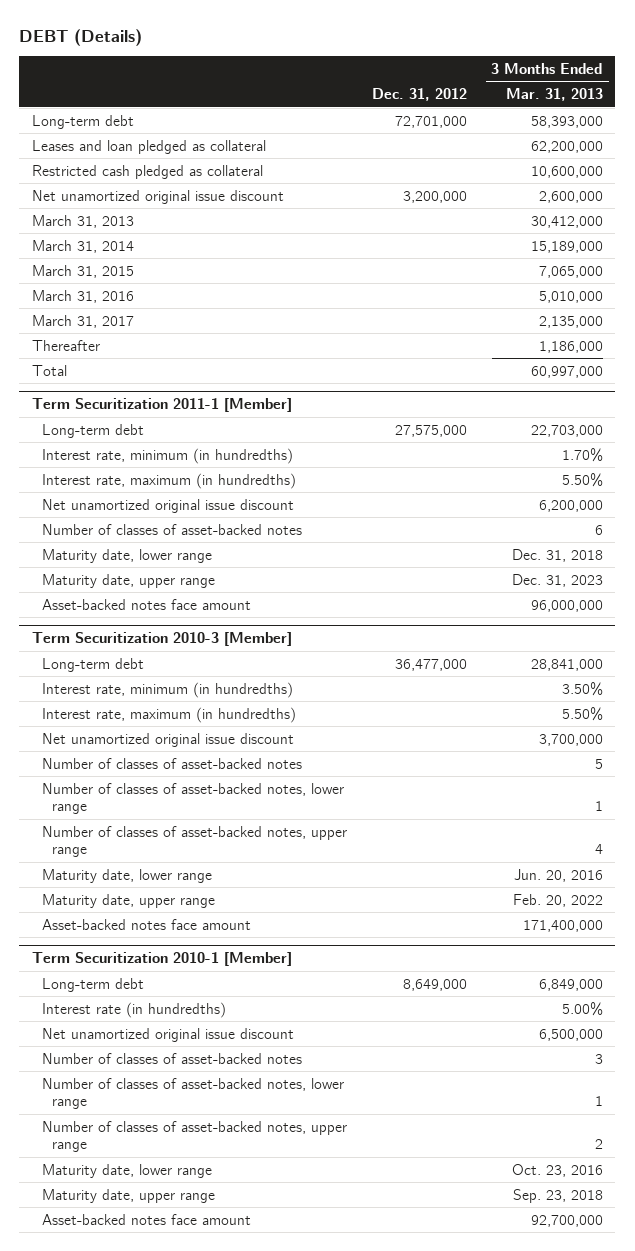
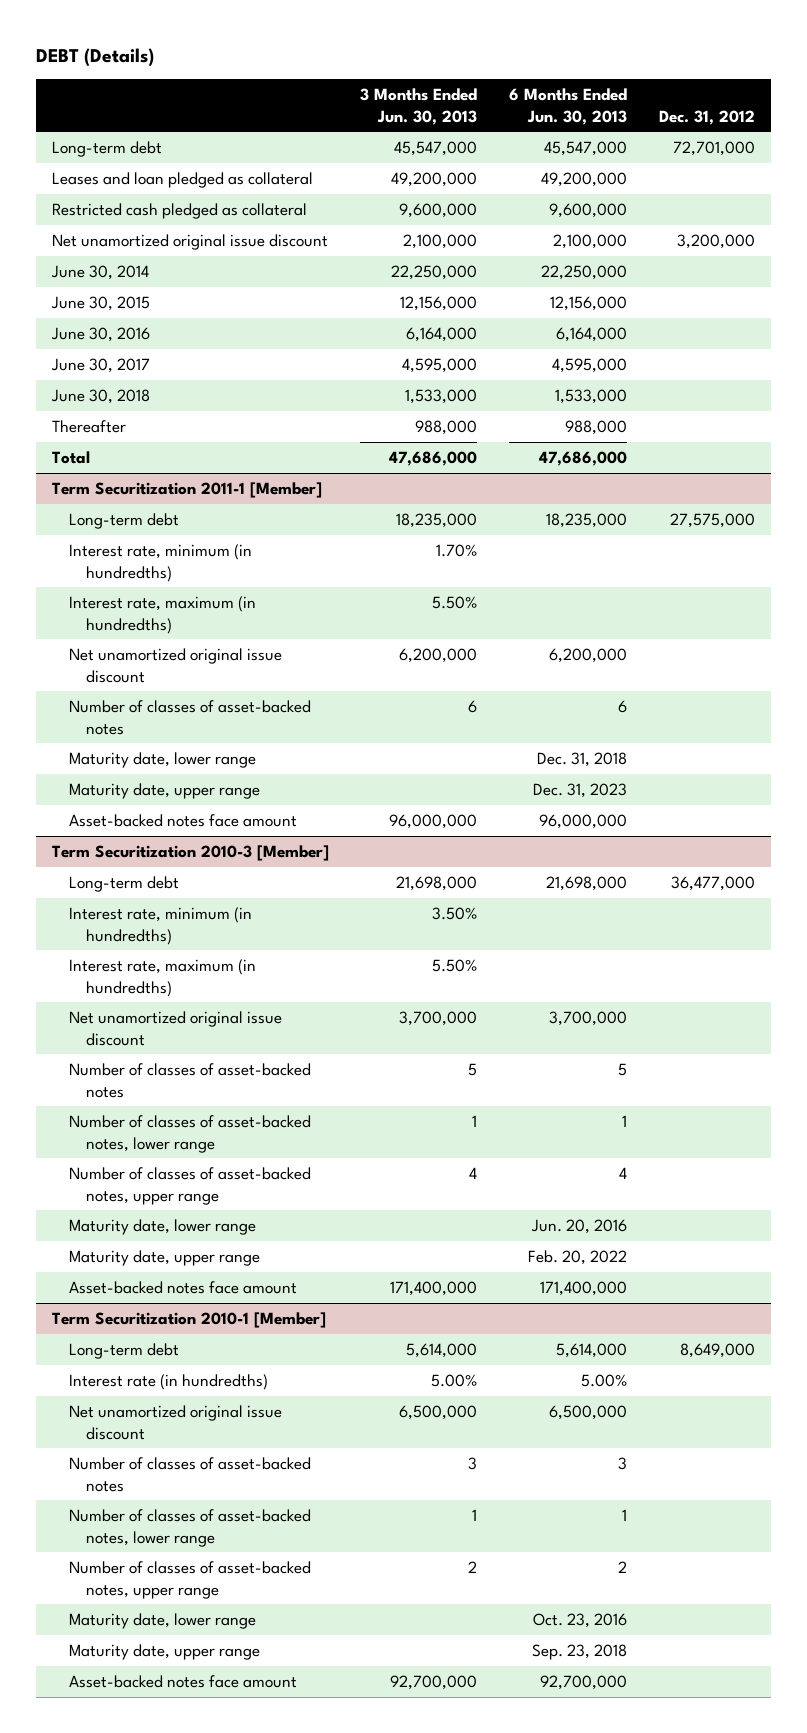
- | Dec. 31, 2012 | 3 Months Ended Mar. 31, 2013
+ | 3 Months Ended Jun. 30, 2013 | 6 Months Ended Jun. 30, 2013 | Dec. 31, 2012
- March 31, 2013 | | 30,412,000
- March 31, 2014 | | 15,189,000
- March 31, 2015 | | 7,065,000
- March 31, 2016 | | 5,010,000
- March 31, 2017 | | 2,135,000
+ June 30, 2014 | 22,250,000 | 22,250,000 |
+ June 30, 2015 | 12,156,000 | 12,156,000 |
+ June 30, 2016 | 6,164,000 | 6,164,000 |
+ June 30, 2017 | 4,595,000 | 4,595,000 |
+ June 30, 2018 | 1,533,000 | 1,533,000 |

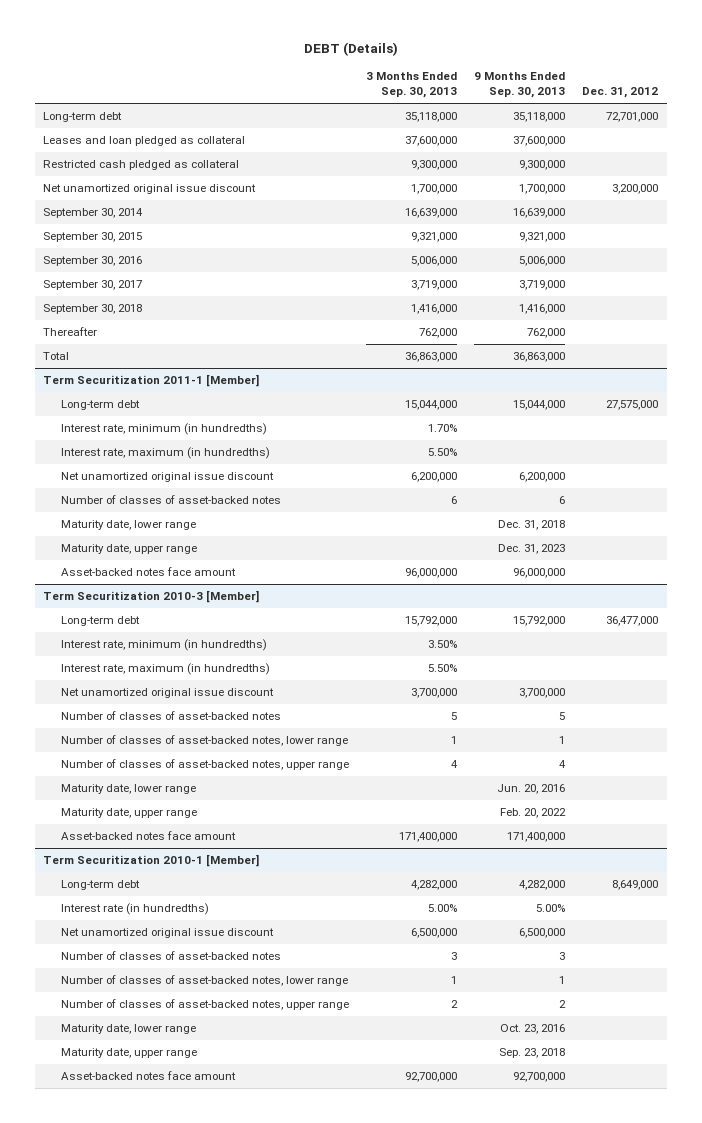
- | 3 Months Ended Jun. 30, 2013 | 6 Months Ended Jun. 30, 2013 | Dec. 31, 2012
+ | 3 Months Ended Sep. 30, 2013 | 9 Months Ended Sep. 30, 2013 | Dec. 31, 2012
- June 30, 2014 | 22,250,000 | 22,250,000 |
- June 30, 2015 | 12,156,000 | 12,156,000 |
- June 30, 2016 | 6,164,000 | 6,164,000 |
- June 30, 2017 | 4,595,000 | 4,595,000 |
- June 30, 2018 | 1,533,000 | 1,533,000 |
+ September 30, 2014 | 16,639,000 | 16,639,000 |
+ September 30, 2015 | 9,321,000 | 9,321,000 |
+ September 30, 2016 | 5,006,000 | 5,006,000 |
+ September 30, 2017 | 3,719,000 | 3,719,000 |
+ September 30, 2018 | 1,416,000 | 1,416,000 |

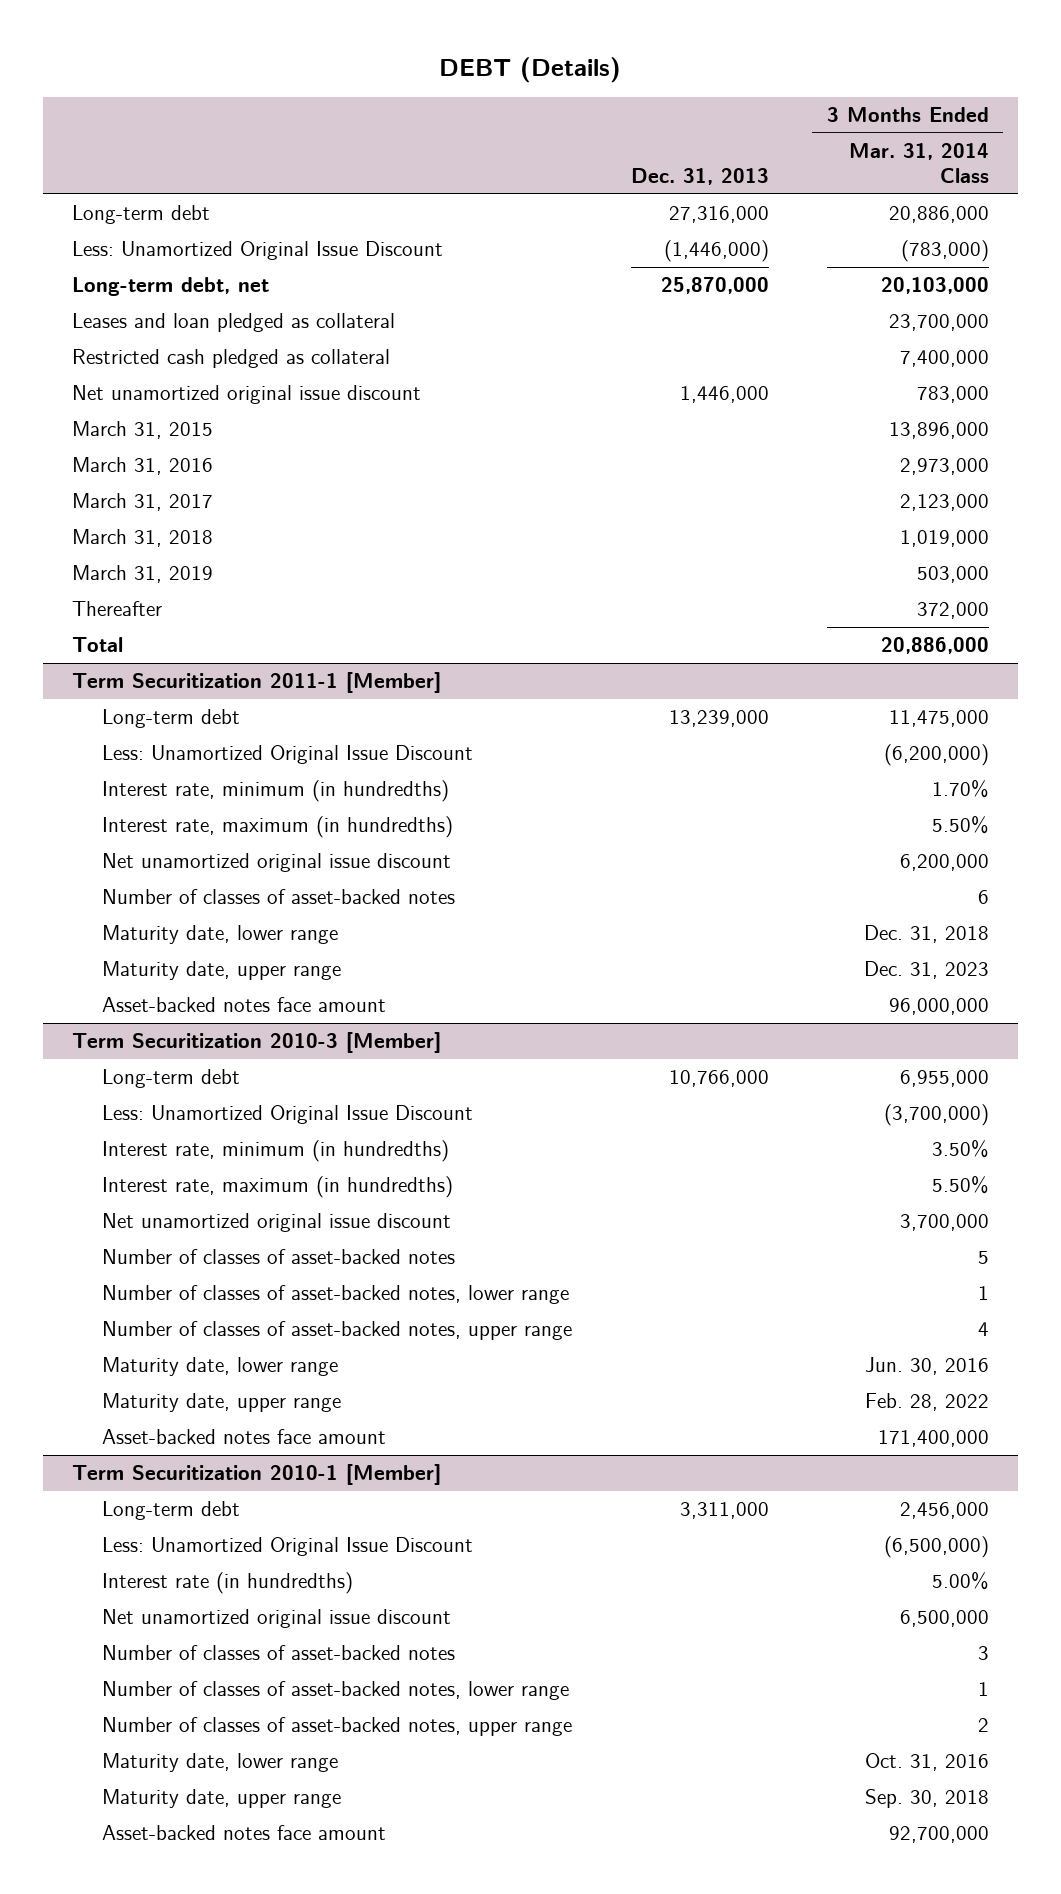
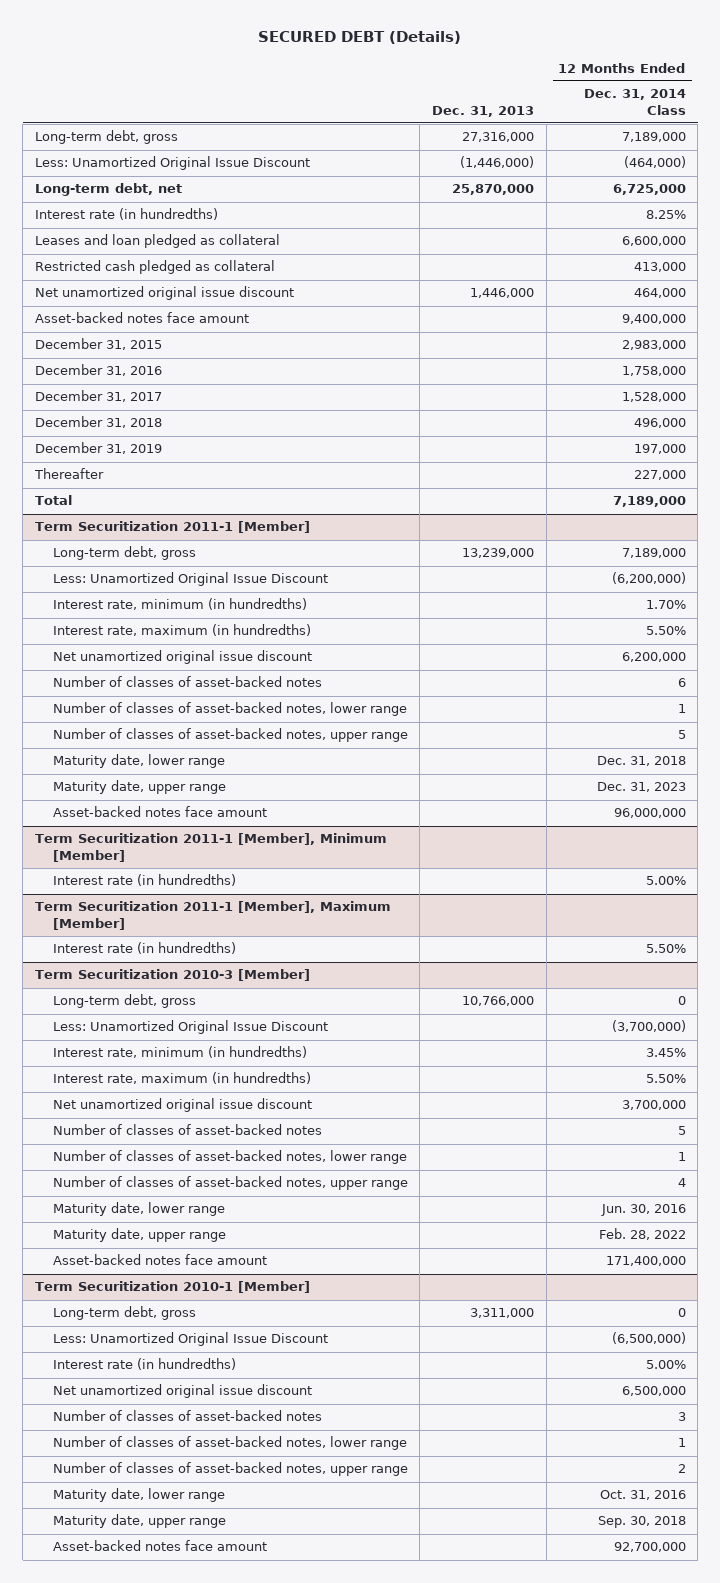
- DEBT (Details)
+ SECURED DEBT (Details)
- | Dec. 31, 2013 | 3 Months Ended Mar. 31, 2014 Class
+ | Dec. 31, 2013 | 12 Months Ended Dec. 31, 2014 Class
- Long-term debt | 27,316,000 | 20,886,000
+ Long-term debt, gross | 27,316,000 | 7,189,000
+ Interest rate (in hundredths) | | 8.25%
- March 31, 2015 | | 13,896,000
- March 31, 2016 | | 2,973,000
- March 31, 2017 | | 2,123,000
- March 31, 2018 | | 1,019,000
- March 31, 2019 | | 503,000
+ Asset-backed notes face amount | | 9,400,000
+ December 31, 2015 | | 2,983,000
+ December 31, 2016 | | 1,758,000
+ December 31, 2017 | | 1,528,000
+ December 31, 2018 | | 496,000
+ December 31, 2019 | | 197,000
@ Term Securitization 2011-1 [Member]
- Long-term debt | 13,239,000 | 11,475,000
+ Long-term debt, gross | 13,239,000 | 7,189,000
+ Number of classes of asset-backed notes, lower range | | 1
+ Number of classes of asset-backed notes, upper range | | 5
+ Term Securitization 2011-1 [Member], Minimum [Member]
+ Interest rate (in hundredths) | | 5.00%
+ Term Securitization 2011-1 [Member], Maximum [Member]
+ Interest rate (in hundredths) | | 5.50%
@ Term Securitization 2010-3 [Member]
- Long-term debt | 10,766,000 | 6,955,000
+ Long-term debt, gross | 10,766,000 | 0
@ Term Securitization 2010-1 [Member]
- Long-term debt | 3,311,000 | 2,456,000
+ Long-term debt, gross | 3,311,000 | 0

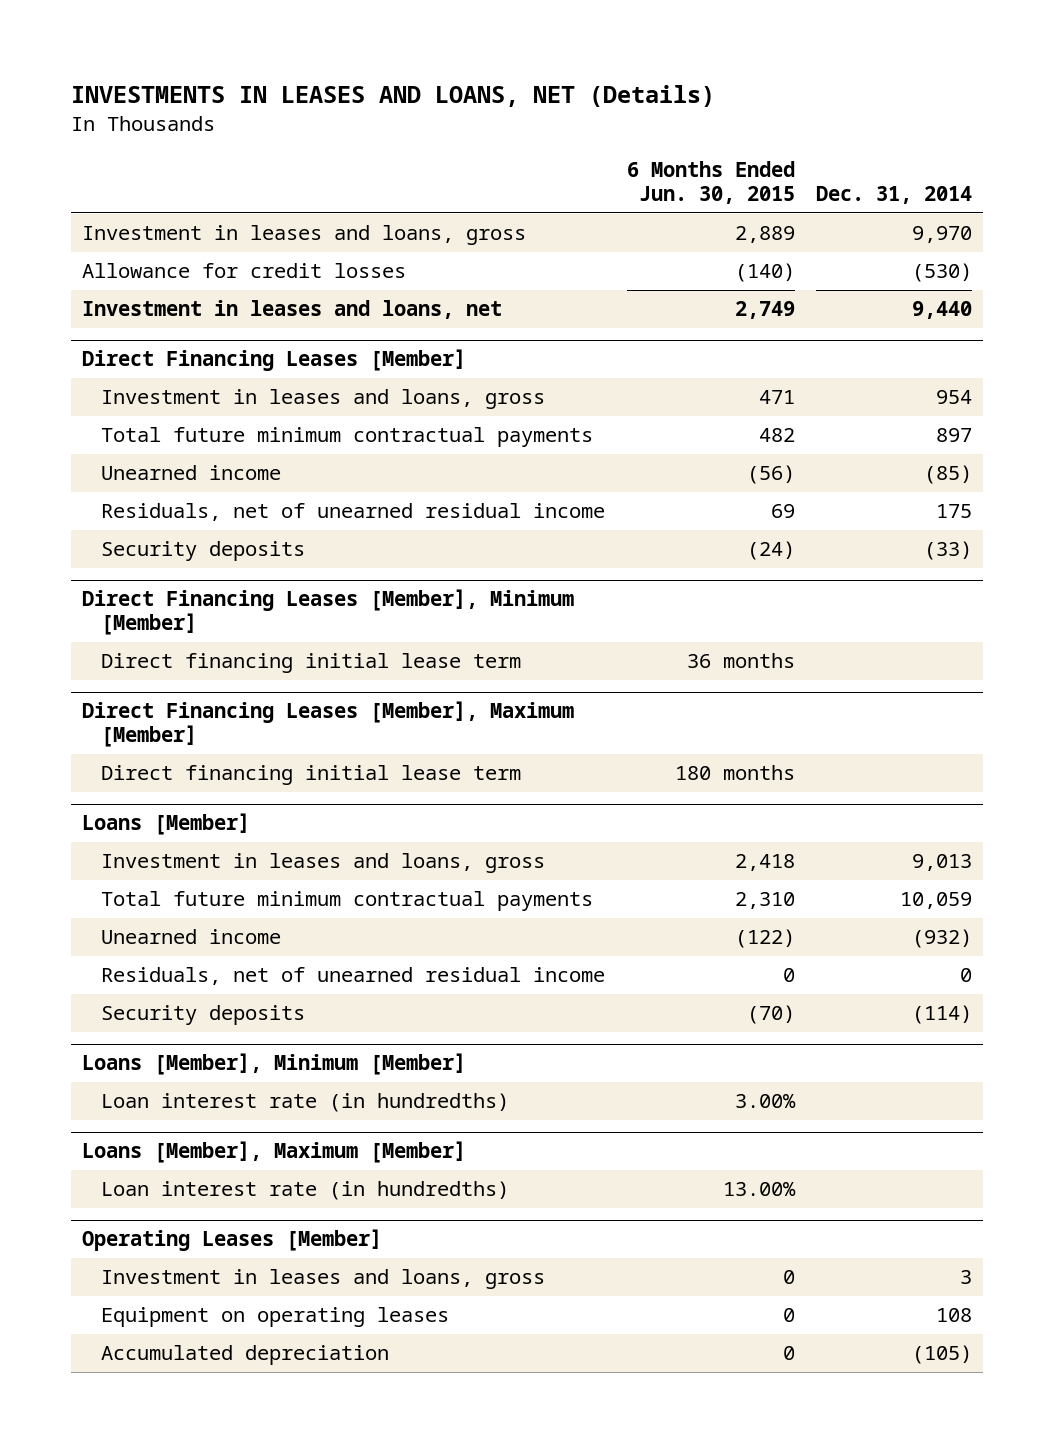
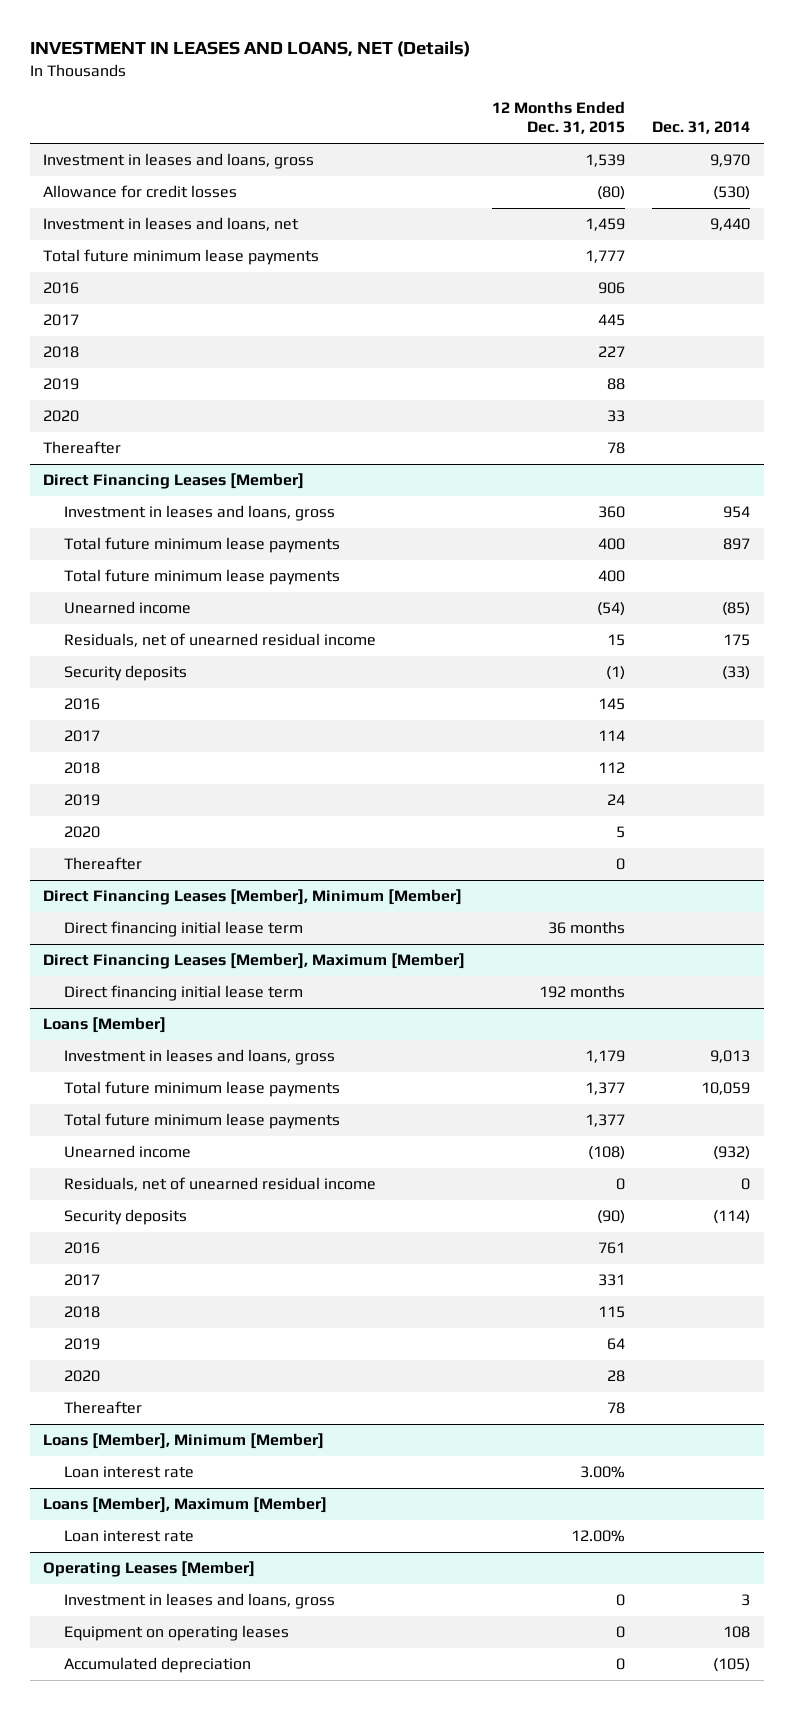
- INVESTMENTS IN LEASES AND LOANS, NET (Details)
+ INVESTMENT IN LEASES AND LOANS, NET (Details)
- | 6 Months Ended Jun. 30, 2015 | Dec. 31, 2014
+ | 12 Months Ended Dec. 31, 2015 | Dec. 31, 2014
+ Total future minimum lease payments | 1,777 |
+ 2016 | 906 |
+ 2017 | 445 |
+ 2018 | 227 |
+ 2019 | 88 |
+ 2020 | 33 |
+ Thereafter | 78 |
@ Direct Financing Leases [Member]
- Total future minimum contractual payments | 482 | 897
+ Total future minimum lease payments | 400 | 897
+ Total future minimum lease payments | 400 |
+ 2016 | 145 |
+ 2017 | 114 |
+ 2018 | 112 |
+ 2019 | 24 |
+ 2020 | 5 |
+ Thereafter | 0 |
@ Loans [Member]
- Total future minimum contractual payments | 2,310 | 10,059
+ Total future minimum lease payments | 1,377 | 10,059
+ Total future minimum lease payments | 1,377 |
+ 2016 | 761 |
+ 2017 | 331 |
+ 2018 | 115 |
+ 2019 | 64 |
+ 2020 | 28 |
+ Thereafter | 78 |
@ Loans [Member], Minimum [Member]
- Loan interest rate (in hundredths) | 3.00% |
+ Loan interest rate | 3.00% |
@ Loans [Member], Maximum [Member]
- Loan interest rate (in hundredths) | 13.00% |
+ Loan interest rate | 12.00% |

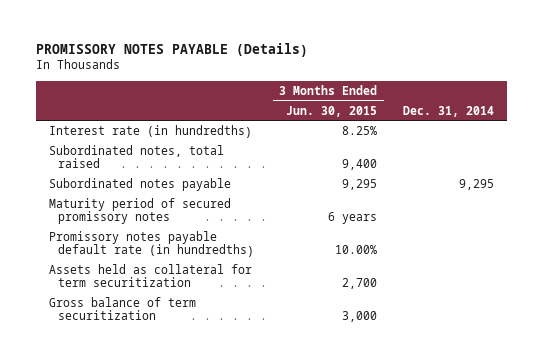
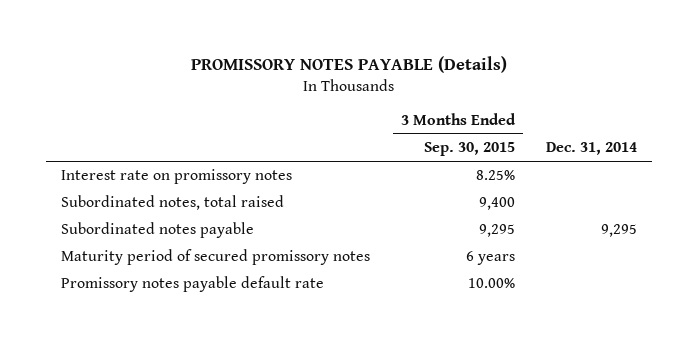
- | 3 Months Ended Jun. 30, 2015 | Dec. 31, 2014
+ | 3 Months Ended Sep. 30, 2015 | Dec. 31, 2014
- Interest rate (in hundredths) | 8.25% |
+ Interest rate on promissory notes | 8.25% |
- Promissory notes payable default rate (in hundredths) | 10.00% |
- Assets held as collateral for term securitization | 2,700 |
- Gross balance of term securitization | 3,000 |
+ Promissory notes payable default rate | 10.00% |

